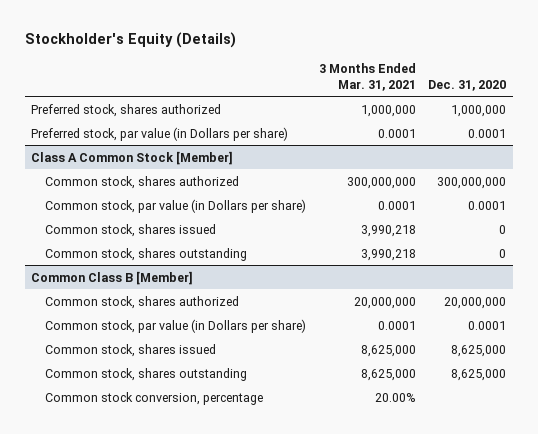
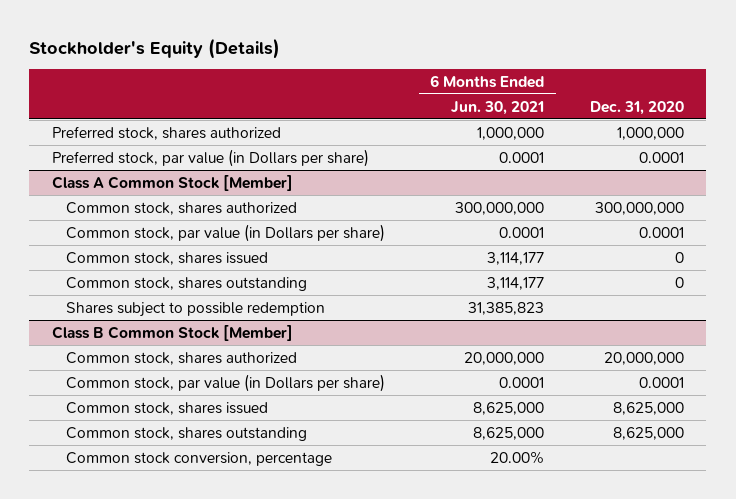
- | 3 Months Ended Mar. 31, 2021 | Dec. 31, 2020
+ | 6 Months Ended Jun. 30, 2021 | Dec. 31, 2020
- Common Class B [Member]
@ Class A Common Stock [Member]
+ Shares subject to possible redemption | 31,385,823 |
+ Class B Common Stock [Member]

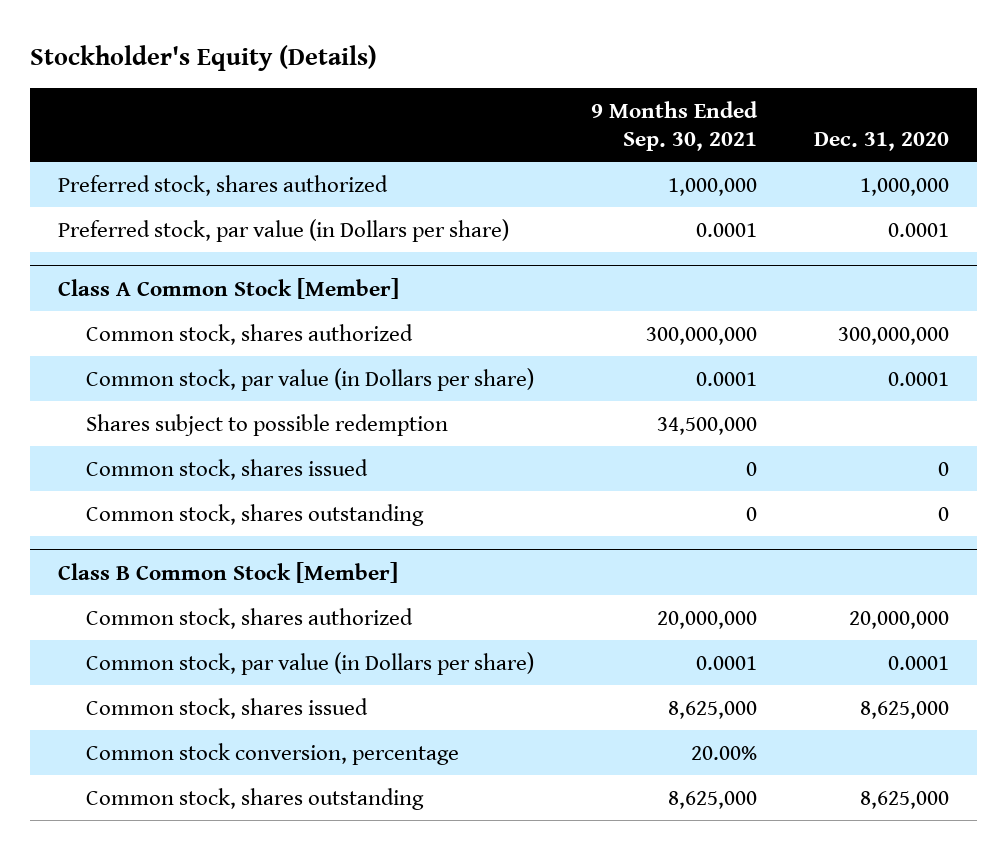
- | 6 Months Ended Jun. 30, 2021 | Dec. 31, 2020
+ | 9 Months Ended Sep. 30, 2021 | Dec. 31, 2020
@ Class A Common Stock [Member]
moved up: Shares subject to possible redemption | 34,500,000 |
@ Class B Common Stock [Member]
moved down: Common stock, shares outstanding | 8,625,000 | 8,625,000

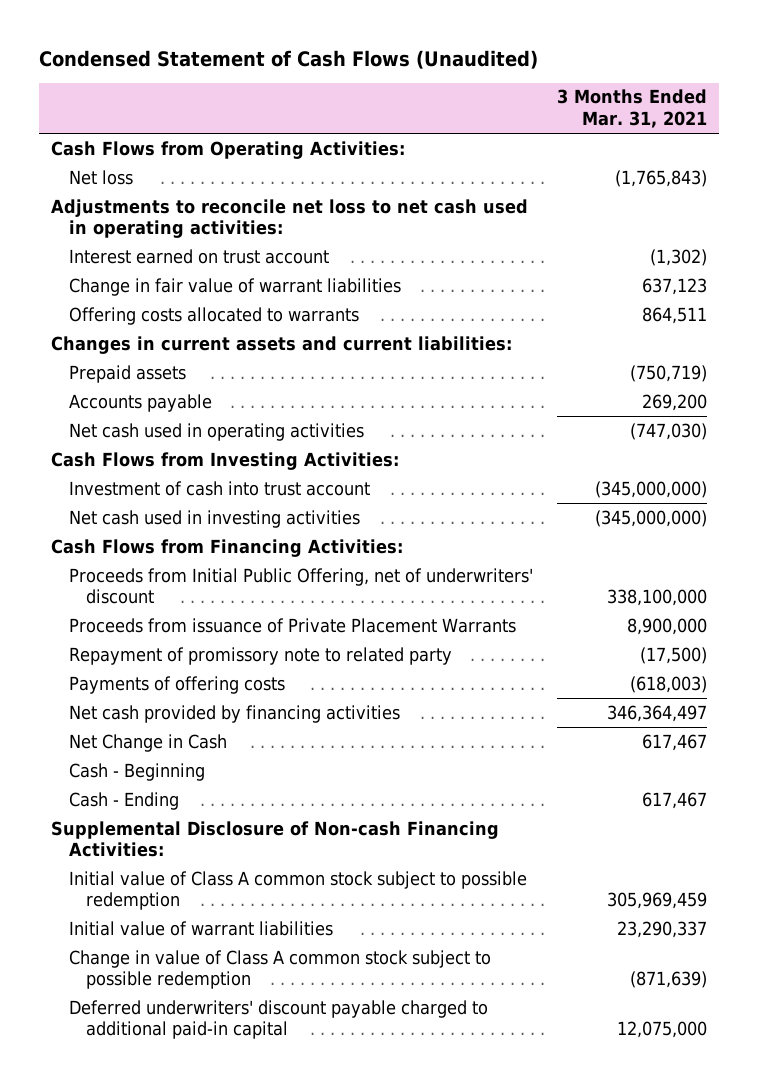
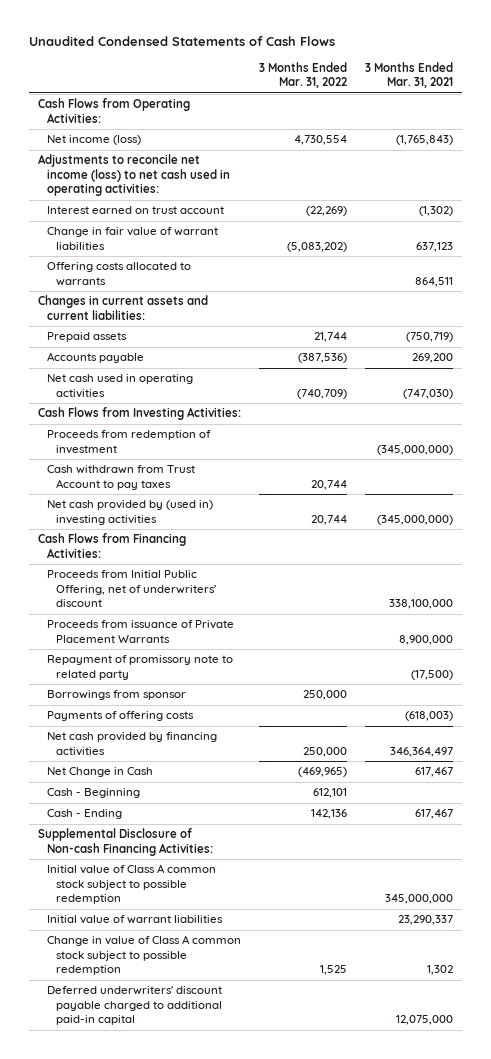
- Condensed Statement of Cash Flows (Unaudited)
+ Unaudited Condensed Statements of Cash Flows
- | 3 Months Ended Mar. 31, 2021
+ | 3 Months Ended Mar. 31, 2022 | 3 Months Ended Mar. 31, 2021
- Net loss | (1,765,843)
- Adjustments to reconcile net loss to net cash used in operating activities:
+ Net income (loss) | 4,730,554 | (1,765,843)
+ Adjustments to reconcile net income (loss) to net cash used in operating activities:
- Investment of cash into trust account | (345,000,000)
- Net cash used in investing activities | (345,000,000)
+ Proceeds from redemption of investment | | (345,000,000)
+ Cash withdrawn from Trust Account to pay taxes | 20,744 |
+ Net cash provided by (used in) investing activities | 20,744 | (345,000,000)
+ Borrowings from sponsor | 250,000 |
- Initial value of Class A common stock subject to possible redemption | 305,969,459
+ Initial value of Class A common stock subject to possible redemption | | 345,000,000
- Change in value of Class A common stock subject to possible redemption | (871,639)
+ Change in value of Class A common stock subject to possible redemption | 1,525 | 1,302

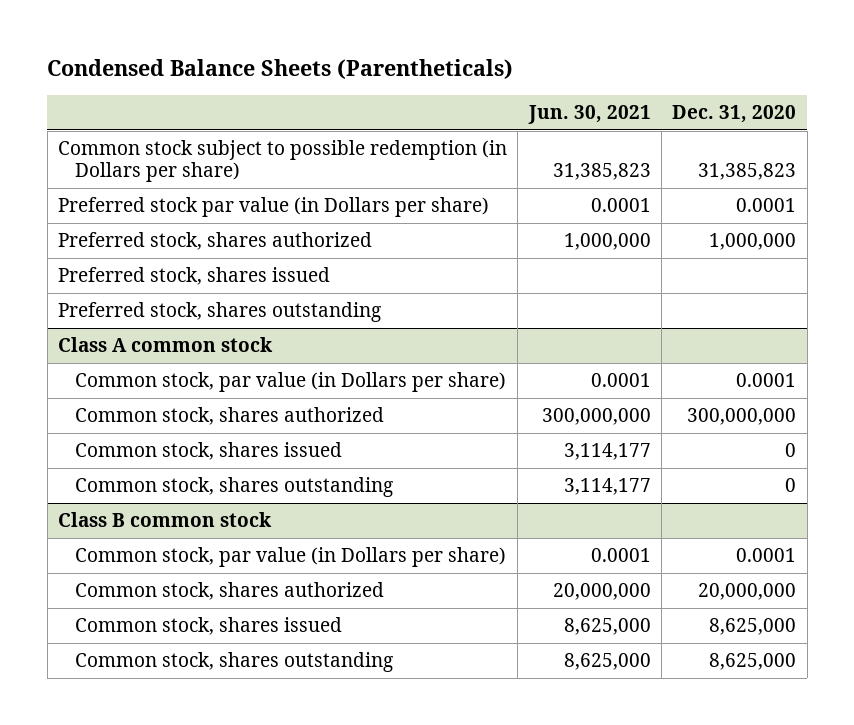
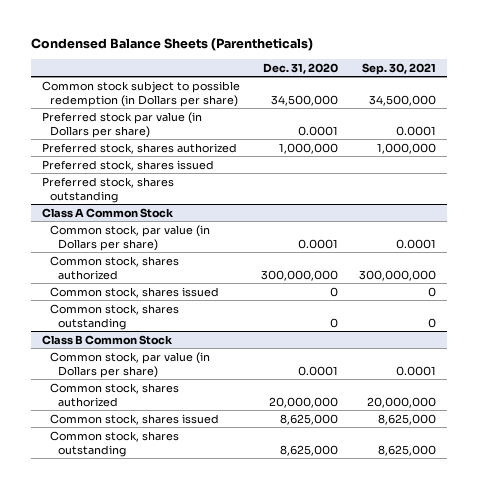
- | Jun. 30, 2021 | Dec. 31, 2020
+ | Dec. 31, 2020 | Sep. 30, 2021
- Common stock subject to possible redemption (in Dollars per share) | 31,385,823 | 31,385,823
+ Common stock subject to possible redemption (in Dollars per share) | 34,500,000 | 34,500,000
- Class A common stock
+ Class A Common Stock
- Class B common stock
+ Class B Common Stock

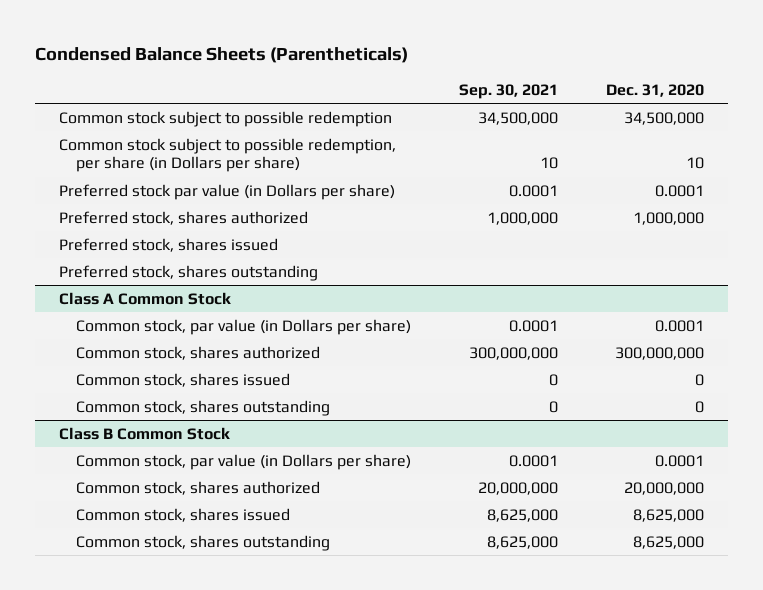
- | Dec. 31, 2020 | Sep. 30, 2021
+ | Sep. 30, 2021 | Dec. 31, 2020
- Common stock subject to possible redemption (in Dollars per share) | 34,500,000 | 34,500,000
+ Common stock subject to possible redemption | 34,500,000 | 34,500,000
+ Common stock subject to possible redemption, per share (in Dollars per share) | 10 | 10

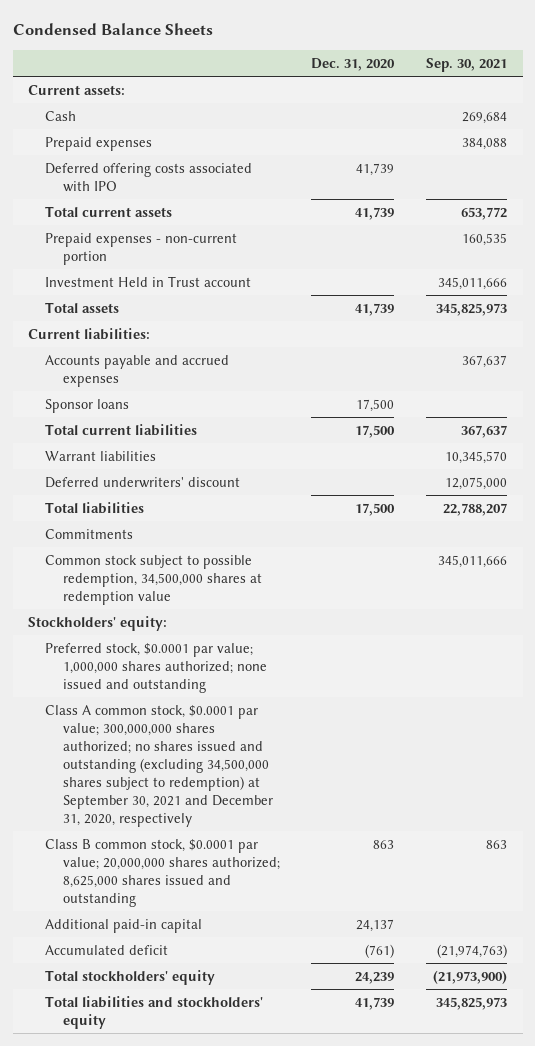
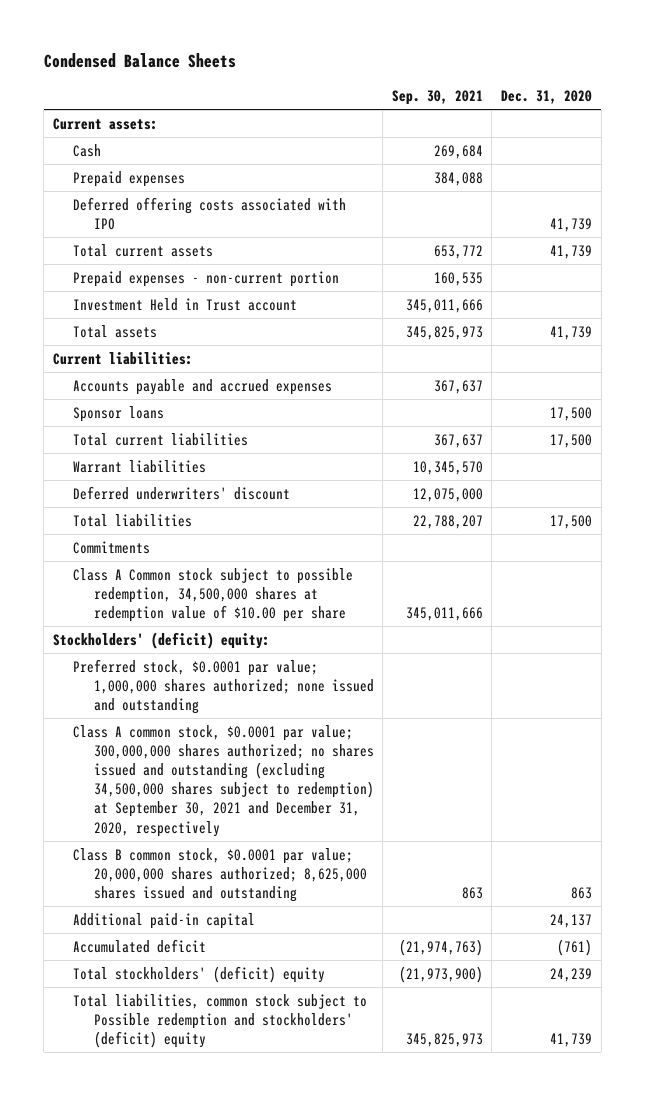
- | Dec. 31, 2020 | Sep. 30, 2021
+ | Sep. 30, 2021 | Dec. 31, 2020
- Common stock subject to possible redemption, 34,500,000 shares at redemption value | | 345,011,666
- Stockholders' equity:
+ Class A Common stock subject to possible redemption, 34,500,000 shares at redemption value of $10.00 per share | 345,011,666 |
+ Stockholders' (deficit) equity:
- Total stockholders' equity | 24,239 | (21,973,900)
- Total liabilities and stockholders' equity | 41,739 | 345,825,973
+ Total stockholders' (deficit) equity | (21,973,900) | 24,239
+ Total liabilities, common stock subject to Possible redemption and stockholders' (deficit) equity | 345,825,973 | 41,739

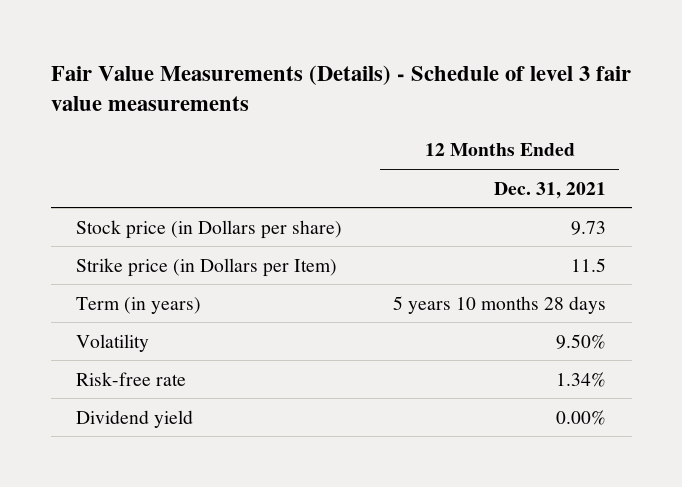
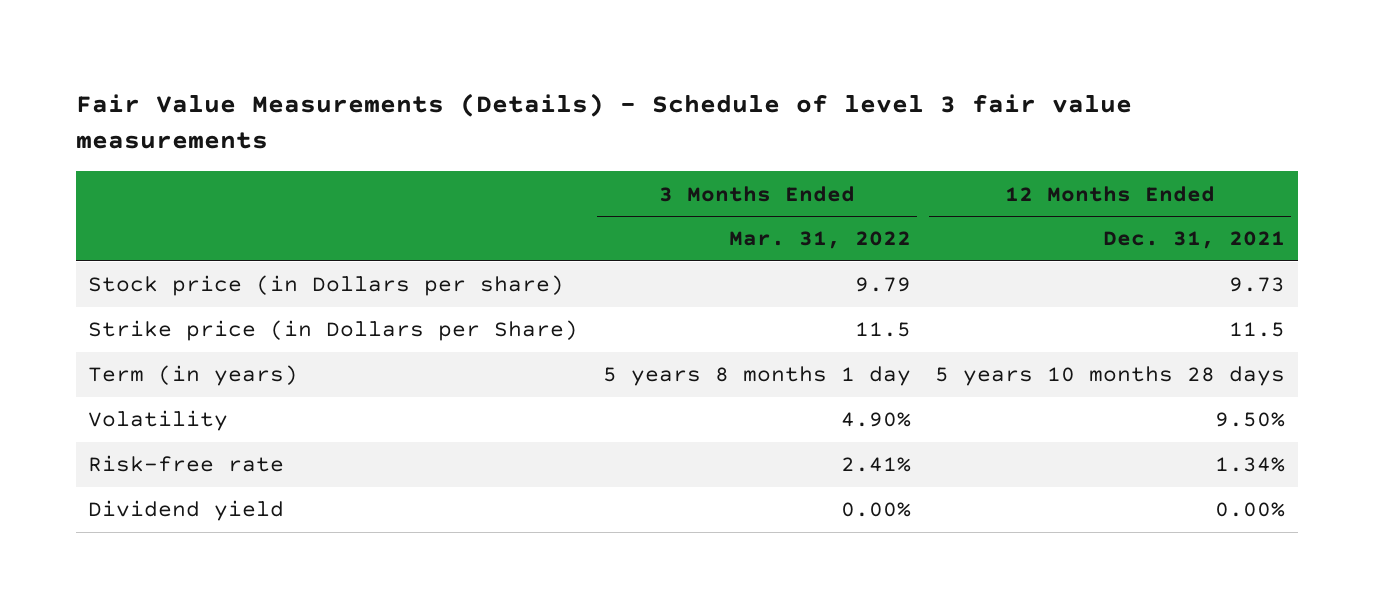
- | 12 Months Ended Dec. 31, 2021
+ | 3 Months Ended Mar. 31, 2022 | 12 Months Ended Dec. 31, 2021
- Strike price (in Dollars per Item) | 11.5
+ Strike price (in Dollars per Share) | 11.5 | 11.5

